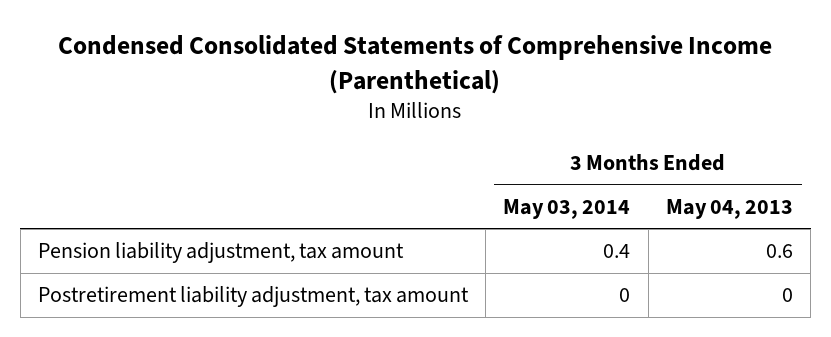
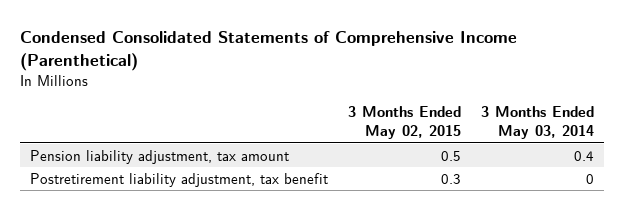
- | 3 Months Ended May 03, 2014 | 3 Months Ended May 04, 2013
+ | 3 Months Ended May 02, 2015 | 3 Months Ended May 03, 2014
- Postretirement liability adjustment, tax amount | 0 | 0
+ Postretirement liability adjustment, tax benefit | 0.3 | 0

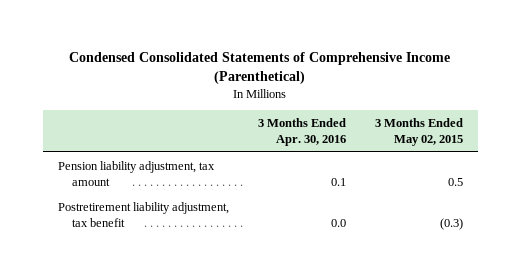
- | 3 Months Ended May 02, 2015 | 3 Months Ended May 03, 2014
+ | 3 Months Ended Apr. 30, 2016 | 3 Months Ended May 02, 2015
- Postretirement liability adjustment, tax benefit | 0.3 | 0
+ Postretirement liability adjustment, tax benefit | 0.0 | (0.3)

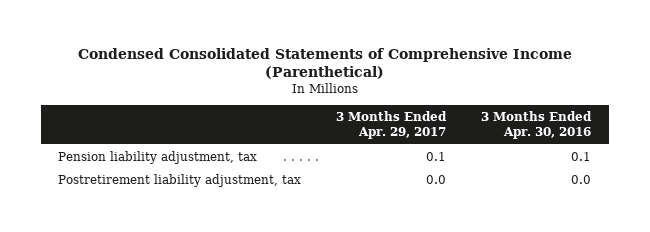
- | 3 Months Ended Apr. 30, 2016 | 3 Months Ended May 02, 2015
+ | 3 Months Ended Apr. 29, 2017 | 3 Months Ended Apr. 30, 2016
- Pension liability adjustment, tax amount | 0.1 | 0.5
- Postretirement liability adjustment, tax benefit | 0.0 | (0.3)
+ Pension liability adjustment, tax | 0.1 | 0.1
+ Postretirement liability adjustment, tax | 0.0 | 0.0

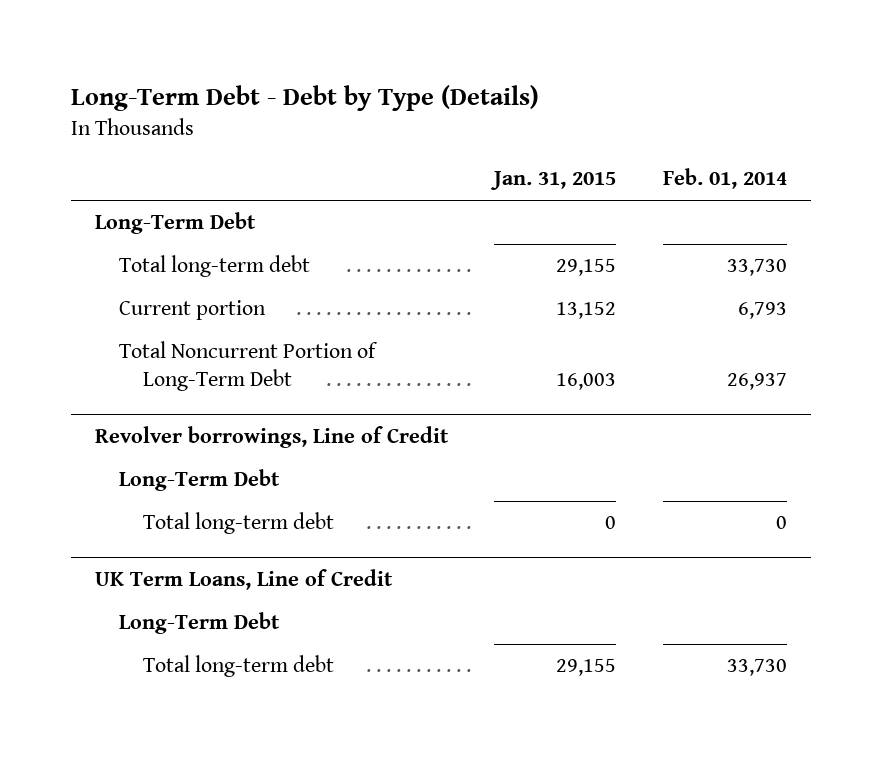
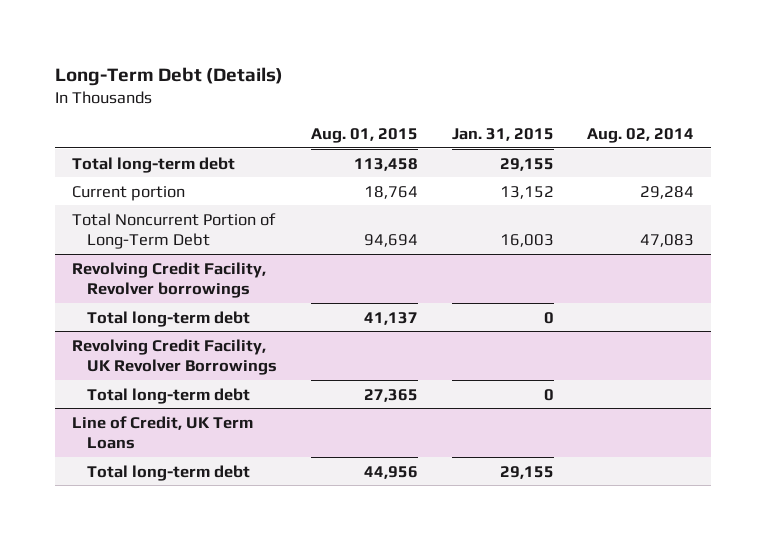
- Long-Term Debt - Debt by Type (Details)
+ Long-Term Debt (Details)
- | Jan. 31, 2015 | Feb. 01, 2014
+ | Aug. 01, 2015 | Jan. 31, 2015 | Aug. 02, 2014
- Long-Term Debt
- Revolver borrowings, Line of Credit
- Long-Term Debt
+ Revolving Credit Facility, Revolver borrowings
- UK Term Loans, Line of Credit
- Long-Term Debt
+ Revolving Credit Facility, UK Revolver Borrowings
+ Total long-term debt | 27,365 | 0 |
+ Line of Credit, UK Term Loans

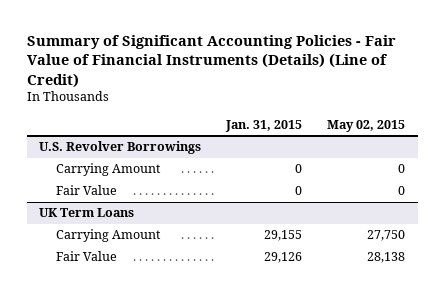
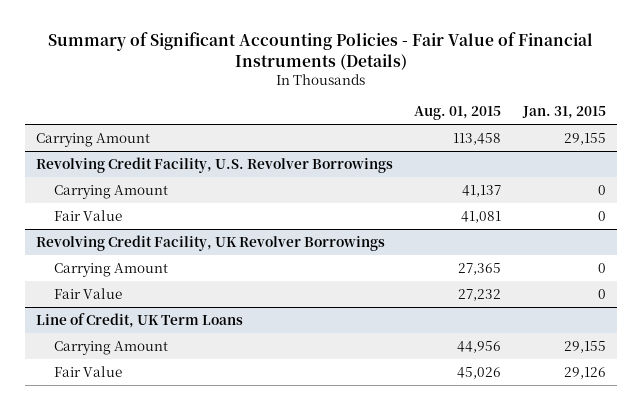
- Summary of Significant Accounting Policies - Fair Value of Financial Instruments (Details) (Line of Credit)
+ Summary of Significant Accounting Policies - Fair Value of Financial Instruments (Details)
- | Jan. 31, 2015 | May 02, 2015
+ | Aug. 01, 2015 | Jan. 31, 2015
- U.S. Revolver Borrowings
+ Carrying Amount | 113,458 | 29,155
+ Revolving Credit Facility, U.S. Revolver Borrowings
- UK Term Loans
+ Revolving Credit Facility, UK Revolver Borrowings
+ Carrying Amount | 27,365 | 0
+ Fair Value | 27,232 | 0
+ Line of Credit, UK Term Loans

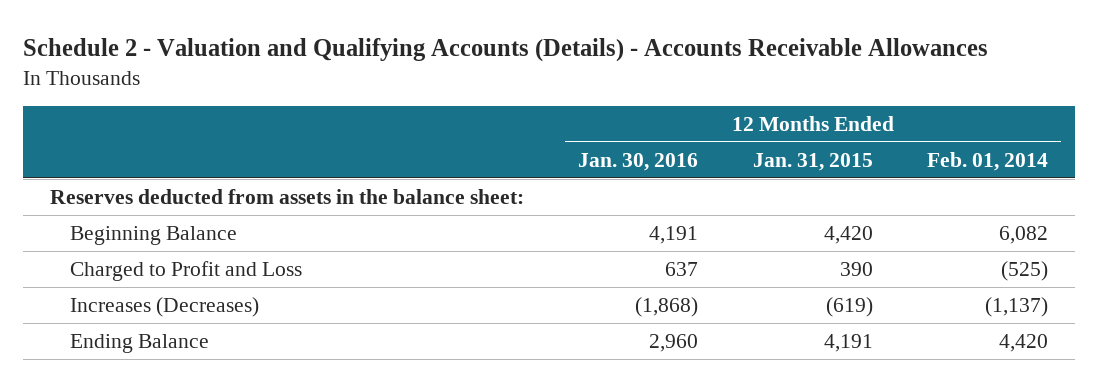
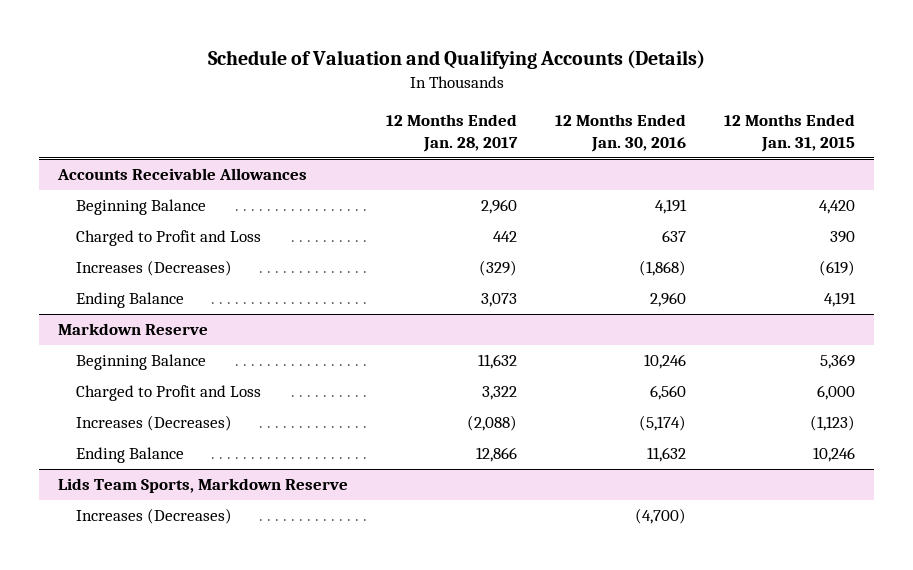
- Schedule 2 - Valuation and Qualifying Accounts (Details) - Accounts Receivable Allowances
+ Schedule of Valuation and Qualifying Accounts (Details)
- | 12 Months Ended Jan. 30, 2016 | 12 Months Ended Jan. 31, 2015 | 12 Months Ended Feb. 01, 2014
+ | 12 Months Ended Jan. 28, 2017 | 12 Months Ended Jan. 30, 2016 | 12 Months Ended Jan. 31, 2015
- Reserves deducted from assets in the balance sheet:
+ Accounts Receivable Allowances
+ Markdown Reserve
+ Beginning Balance | 11,632 | 10,246 | 5,369
+ Charged to Profit and Loss | 3,322 | 6,560 | 6,000
+ Increases (Decreases) | (2,088) | (5,174) | (1,123)
+ Ending Balance | 12,866 | 11,632 | 10,246
+ Lids Team Sports, Markdown Reserve
+ Increases (Decreases) | | (4,700) |

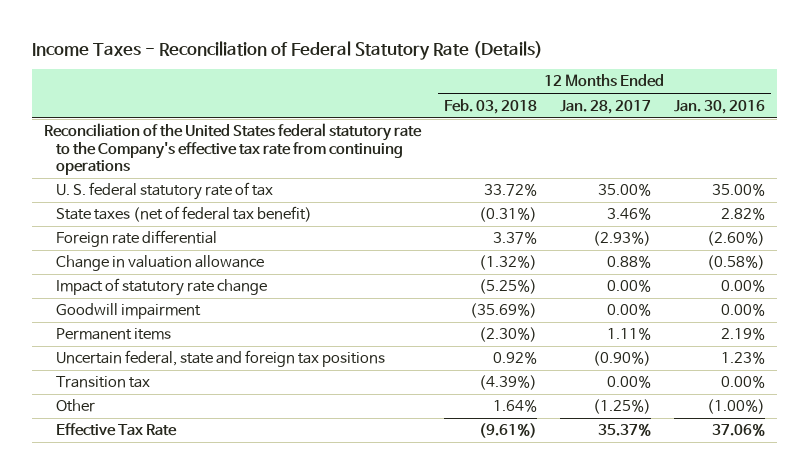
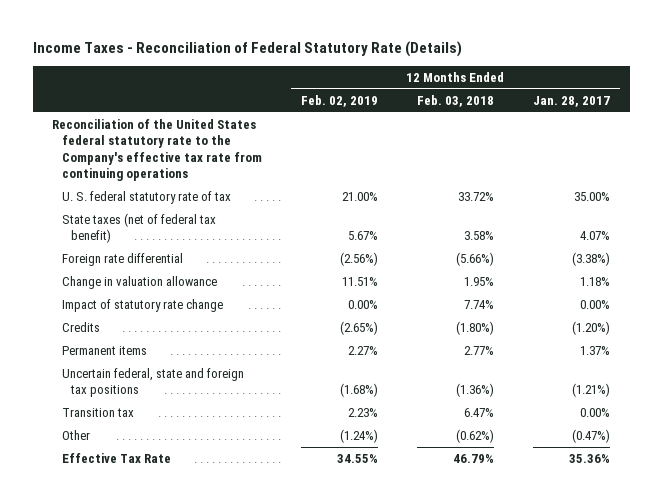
- | 12 Months Ended Feb. 03, 2018 | 12 Months Ended Jan. 28, 2017 | 12 Months Ended Jan. 30, 2016
+ | 12 Months Ended Feb. 02, 2019 | 12 Months Ended Feb. 03, 2018 | 12 Months Ended Jan. 28, 2017
- State taxes (net of federal tax benefit) | (0.31%) | 3.46% | 2.82%
- Foreign rate differential | 3.37% | (2.93%) | (2.60%)
- Change in valuation allowance | (1.32%) | 0.88% | (0.58%)
- Impact of statutory rate change | (5.25%) | 0.00% | 0.00%
- Goodwill impairment | (35.69%) | 0.00% | 0.00%
- Permanent items | (2.30%) | 1.11% | 2.19%
- Uncertain federal, state and foreign tax positions | 0.92% | (0.90%) | 1.23%
- Transition tax | (4.39%) | 0.00% | 0.00%
- Other | 1.64% | (1.25%) | (1.00%)
- Effective Tax Rate | (9.61%) | 35.37% | 37.06%
+ State taxes (net of federal tax benefit) | 5.67% | 3.58% | 4.07%
+ Foreign rate differential | (2.56%) | (5.66%) | (3.38%)
+ Change in valuation allowance | 11.51% | 1.95% | 1.18%
+ Impact of statutory rate change | 0.00% | 7.74% | 0.00%
+ Credits | (2.65%) | (1.80%) | (1.20%)
+ Permanent items | 2.27% | 2.77% | 1.37%
+ Uncertain federal, state and foreign tax positions | (1.68%) | (1.36%) | (1.21%)
+ Transition tax | 2.23% | 6.47% | 0.00%
+ Other | (1.24%) | (0.62%) | (0.47%)
+ Effective Tax Rate | 34.55% | 46.79% | 35.36%

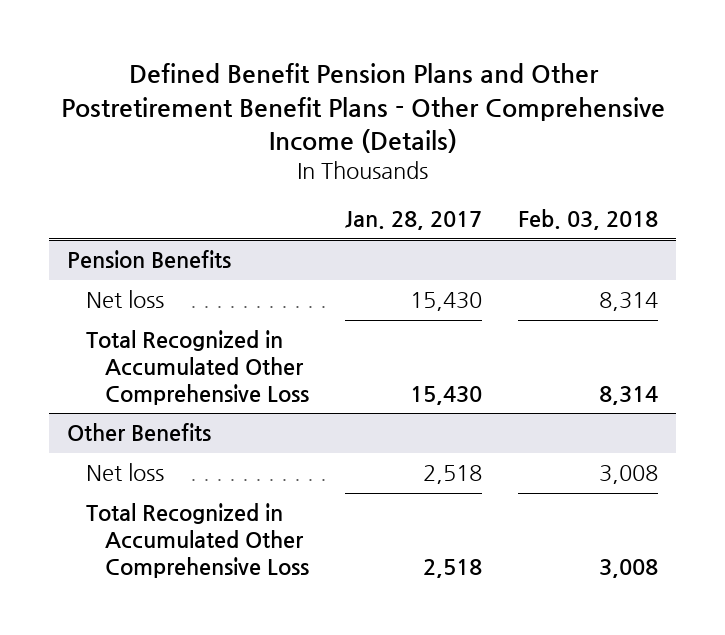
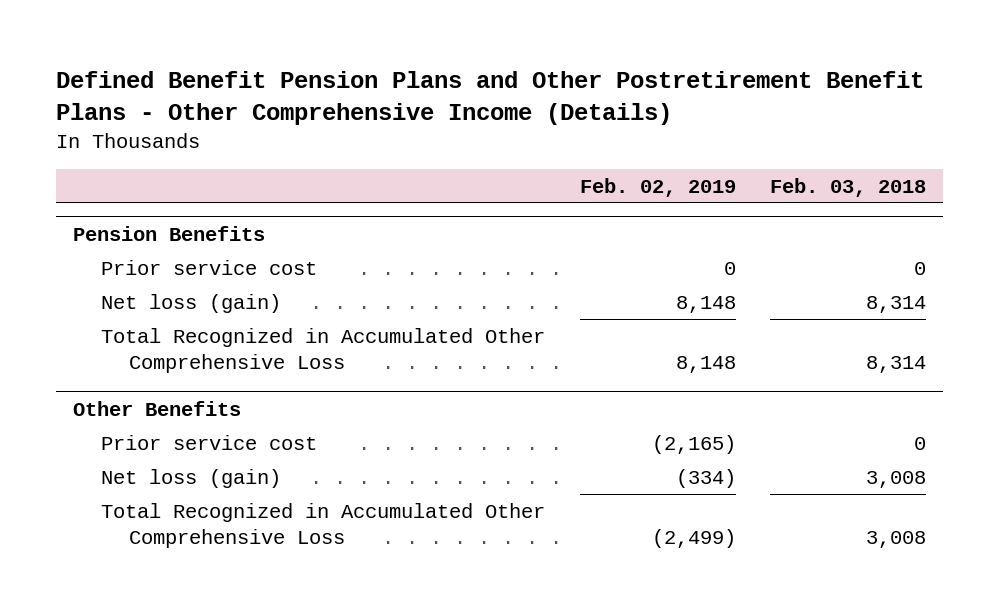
- | Jan. 28, 2017 | Feb. 03, 2018
+ | Feb. 02, 2019 | Feb. 03, 2018
@ Pension Benefits
- Net loss | 15,430 | 8,314
+ Prior service cost | 0 | 0
+ Net loss (gain) | 8,148 | 8,314
@ Other Benefits
- Net loss | 2,518 | 3,008
+ Prior service cost | (2,165) | 0
+ Net loss (gain) | (334) | 3,008

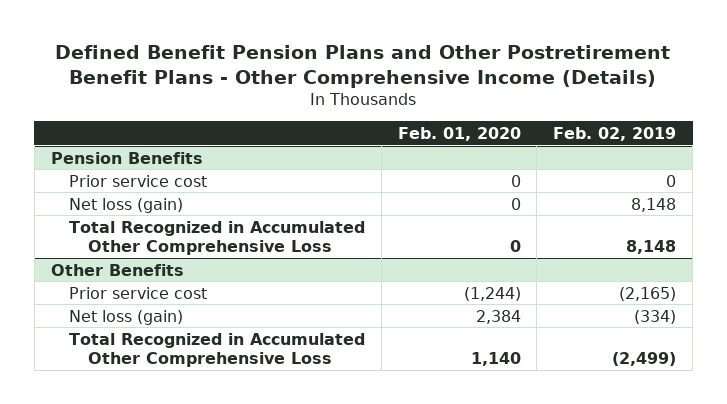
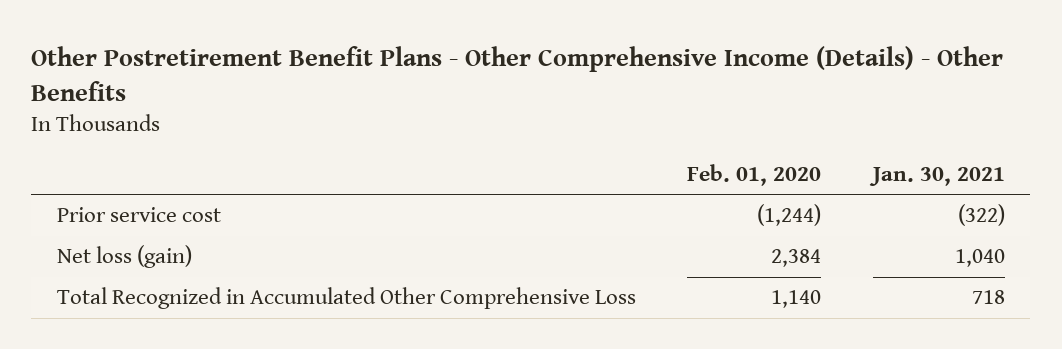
- Defined Benefit Pension Plans and Other Postretirement Benefit Plans - Other Comprehensive Income (Details)
+ Other Postretirement Benefit Plans - Other Comprehensive Income (Details) - Other Benefits
- | Feb. 01, 2020 | Feb. 02, 2019
+ | Feb. 01, 2020 | Jan. 30, 2021
- Pension Benefits
- Prior service cost | 0 | 0
- Net loss (gain) | 0 | 8,148
- Total Recognized in Accumulated Other Comprehensive Loss | 0 | 8,148
- Other Benefits

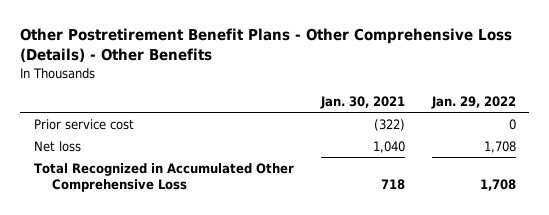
- Other Postretirement Benefit Plans - Other Comprehensive Income (Details) - Other Benefits
+ Other Postretirement Benefit Plans - Other Comprehensive Loss (Details) - Other Benefits
- | Feb. 01, 2020 | Jan. 30, 2021
+ | Jan. 30, 2021 | Jan. 29, 2022
- Net loss (gain) | 2,384 | 1,040
+ Net loss | 1,040 | 1,708

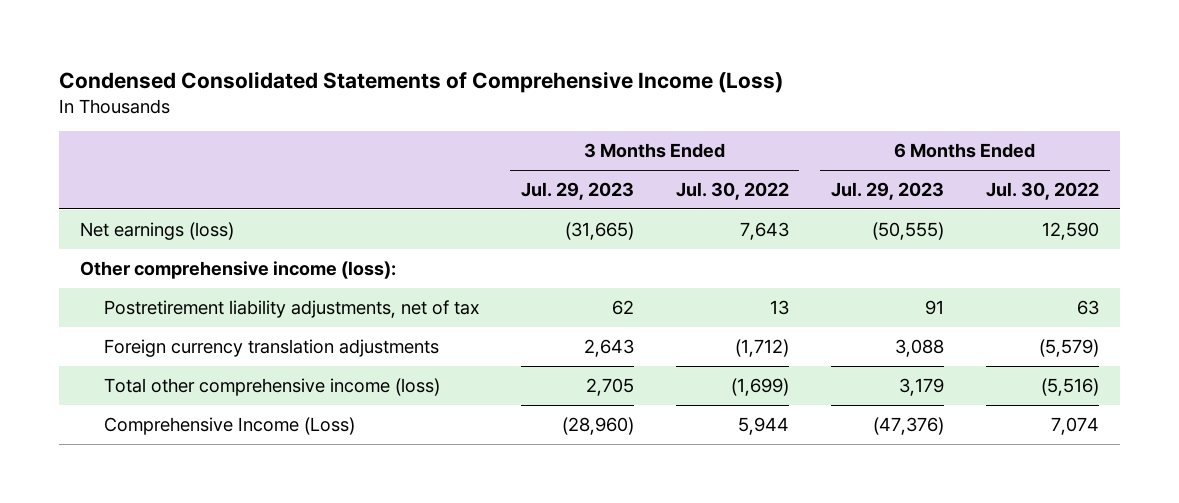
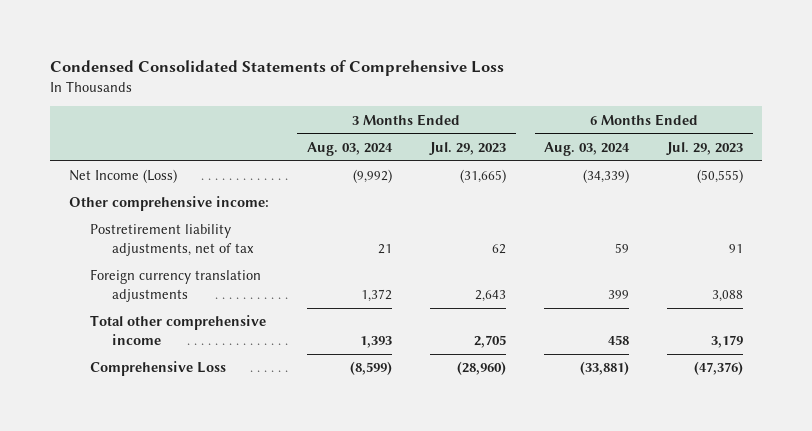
- Condensed Consolidated Statements of Comprehensive Income (Loss)
+ Condensed Consolidated Statements of Comprehensive Loss
- | 3 Months Ended Jul. 29, 2023 | 3 Months Ended Jul. 30, 2022 | 6 Months Ended Jul. 29, 2023 | 6 Months Ended Jul. 30, 2022
+ | 3 Months Ended Aug. 03, 2024 | 3 Months Ended Jul. 29, 2023 | 6 Months Ended Aug. 03, 2024 | 6 Months Ended Jul. 29, 2023
- Net earnings (loss) | (31,665) | 7,643 | (50,555) | 12,590
- Other comprehensive income (loss):
+ Net Income (Loss) | (9,992) | (31,665) | (34,339) | (50,555)
+ Other comprehensive income:
- Total other comprehensive income (loss) | 2,705 | (1,699) | 3,179 | (5,516)
- Comprehensive Income (Loss) | (28,960) | 5,944 | (47,376) | 7,074
+ Total other comprehensive income | 1,393 | 2,705 | 458 | 3,179
+ Comprehensive Loss | (8,599) | (28,960) | (33,881) | (47,376)

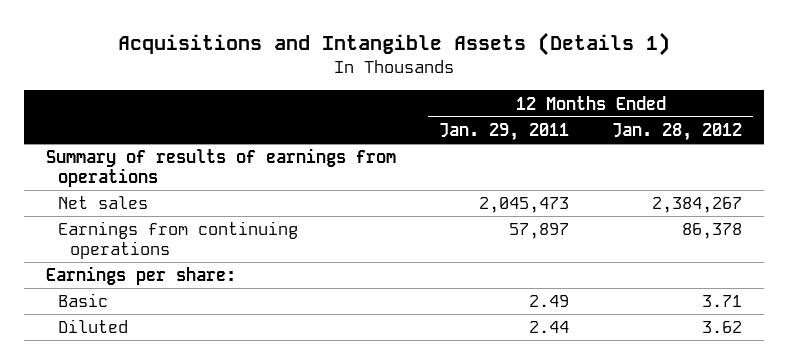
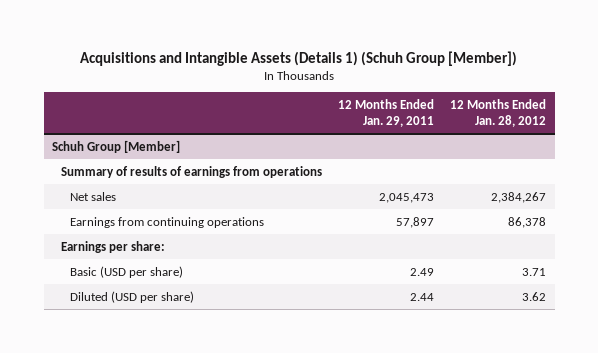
- Acquisitions and Intangible Assets (Details 1)
+ Acquisitions and Intangible Assets (Details 1) (Schuh Group [Member])
+ Schuh Group [Member]
- Basic | 2.49 | 3.71
- Diluted | 2.44 | 3.62
+ Basic (USD per share) | 2.49 | 3.71
+ Diluted (USD per share) | 2.44 | 3.62

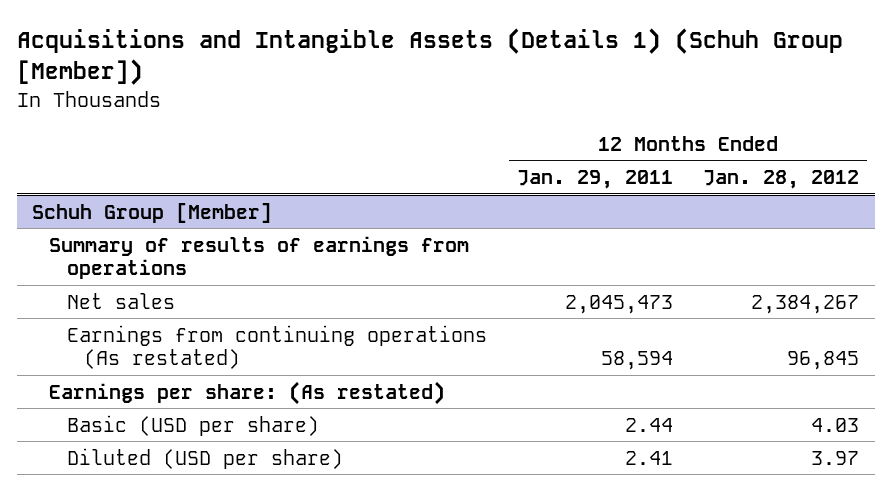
@ Schuh Group [Member]
- Earnings from continuing operations | 57,897 | 86,378
- Earnings per share:
- Basic (USD per share) | 2.49 | 3.71
- Diluted (USD per share) | 2.44 | 3.62
+ Earnings from continuing operations (As restated) | 58,594 | 96,845
+ Earnings per share: (As restated)
+ Basic (USD per share) | 2.44 | 4.03
+ Diluted (USD per share) | 2.41 | 3.97

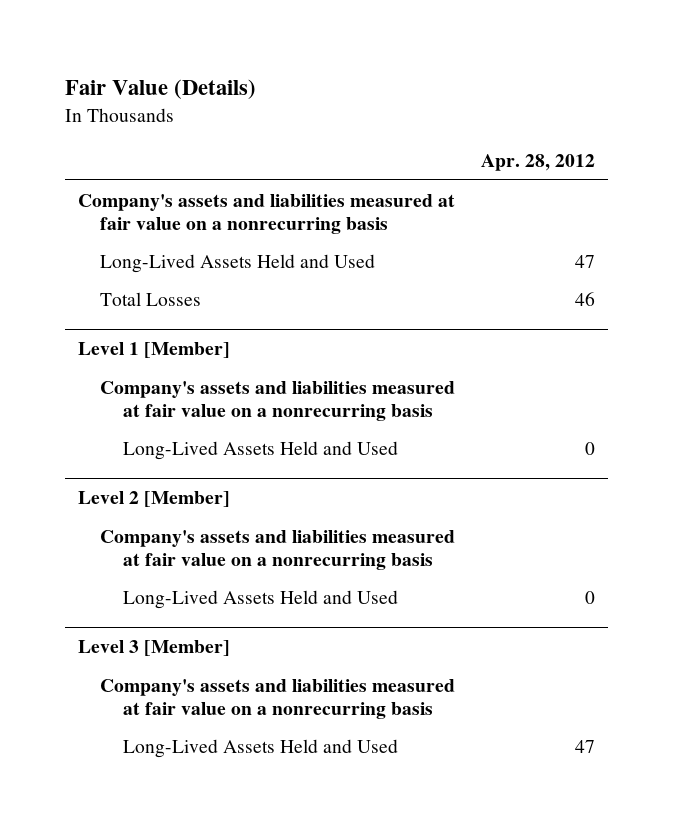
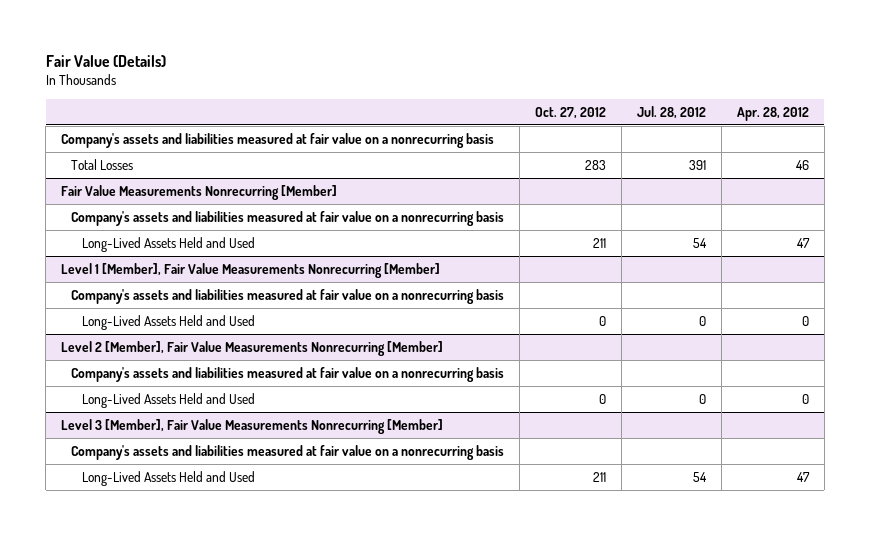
- | Apr. 28, 2012
+ | Oct. 27, 2012 | Jul. 28, 2012 | Apr. 28, 2012
- Long-Lived Assets Held and Used | 47
- Level 1 [Member]
+ Fair Value Measurements Nonrecurring [Member]
+ Long-Lived Assets Held and Used | 211 | 54 | 47
+ Level 1 [Member], Fair Value Measurements Nonrecurring [Member]
+ Company's assets and liabilities measured at fair value on a nonrecurring basis
- Level 2 [Member]
+ Level 2 [Member], Fair Value Measurements Nonrecurring [Member]
- Level 3 [Member]
+ Level 3 [Member], Fair Value Measurements Nonrecurring [Member]

